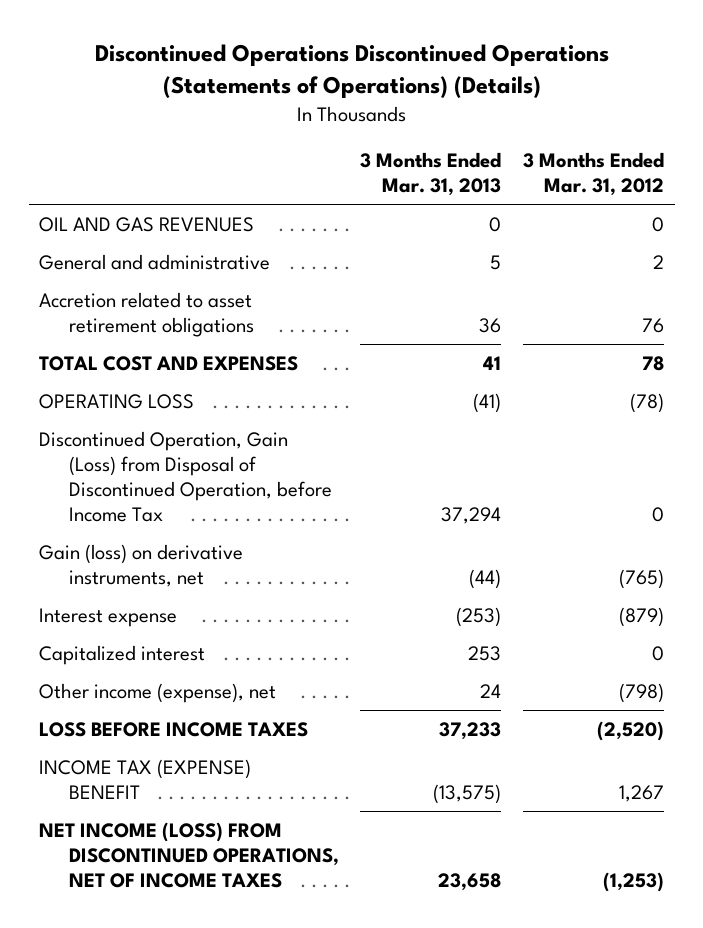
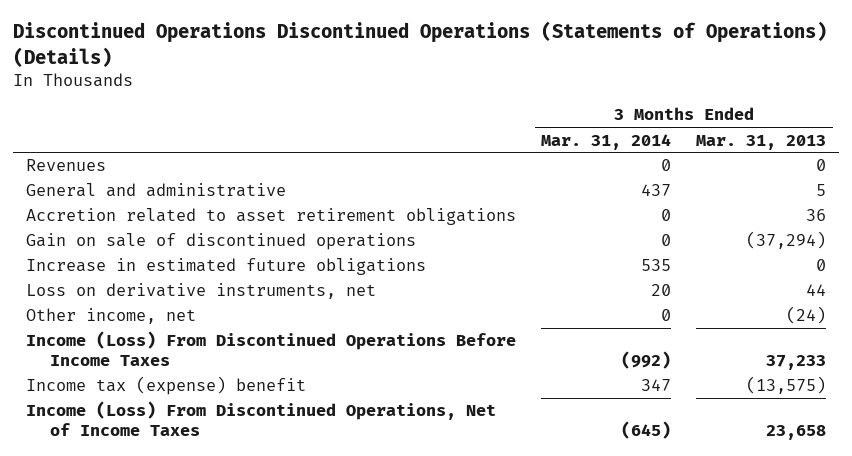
- | 3 Months Ended Mar. 31, 2013 | 3 Months Ended Mar. 31, 2012
+ | 3 Months Ended Mar. 31, 2014 | 3 Months Ended Mar. 31, 2013
- OIL AND GAS REVENUES | 0 | 0
+ Revenues | 0 | 0
- TOTAL COST AND EXPENSES | 41 | 78
- OPERATING LOSS | (41) | (78)
- Discontinued Operation, Gain (Loss) from Disposal of Discontinued Operation, before Income Tax | 37,294 | 0
- Gain (loss) on derivative instruments, net | (44) | (765)
- Interest expense | (253) | (879)
- Capitalized interest | 253 | 0
- Other income (expense), net | 24 | (798)
- LOSS BEFORE INCOME TAXES | 37,233 | (2,520)
- INCOME TAX (EXPENSE) BENEFIT | (13,575) | 1,267
- NET INCOME (LOSS) FROM DISCONTINUED OPERATIONS, NET OF INCOME TAXES | 23,658 | (1,253)
+ Gain on sale of discontinued operations | 0 | (37,294)
+ Increase in estimated future obligations | 535 | 0
+ Loss on derivative instruments, net | 20 | 44
+ Other income, net | 0 | (24)
+ Income (Loss) From Discontinued Operations Before Income Taxes | (992) | 37,233
+ Income tax (expense) benefit | 347 | (13,575)
+ Income (Loss) From Discontinued Operations, Net of Income Taxes | (645) | 23,658

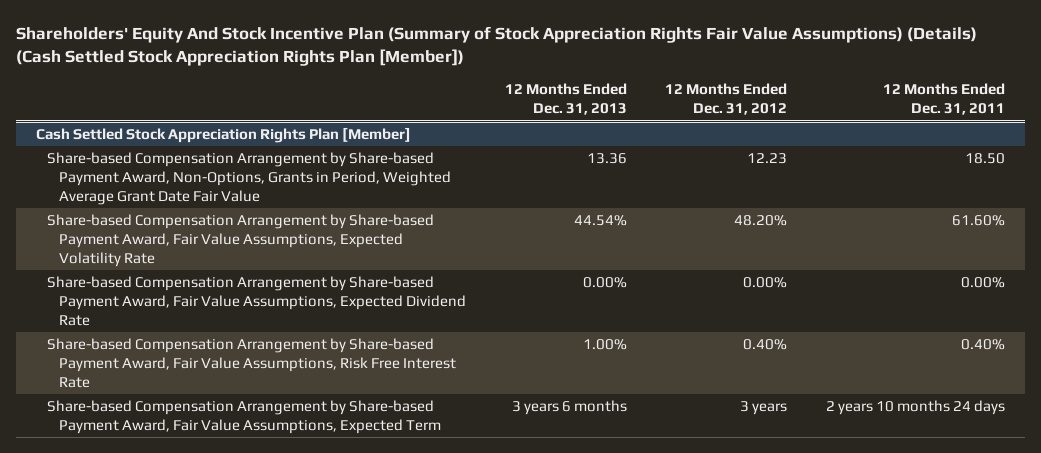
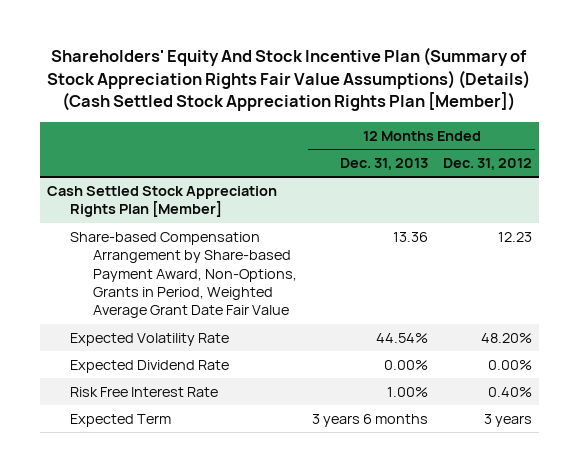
- | 12 Months Ended Dec. 31, 2013 | 12 Months Ended Dec. 31, 2012 | 12 Months Ended Dec. 31, 2011
+ | 12 Months Ended Dec. 31, 2013 | 12 Months Ended Dec. 31, 2012
@ Cash Settled Stock Appreciation Rights Plan [Member]
- Share-based Compensation Arrangement by Share-based Payment Award, Fair Value Assumptions, Expected Volatility Rate | 44.54% | 48.20% | 61.60%
- Share-based Compensation Arrangement by Share-based Payment Award, Fair Value Assumptions, Expected Dividend Rate | 0.00% | 0.00% | 0.00%
- Share-based Compensation Arrangement by Share-based Payment Award, Fair Value Assumptions, Risk Free Interest Rate | 1.00% | 0.40% | 0.40%
- Share-based Compensation Arrangement by Share-based Payment Award, Fair Value Assumptions, Expected Term | 3 years 6 months | 3 years | 2 years 10 months 24 days
+ Expected Volatility Rate | 44.54% | 48.20%
+ Expected Dividend Rate | 0.00% | 0.00%
+ Risk Free Interest Rate | 1.00% | 0.40%
+ Expected Term | 3 years 6 months | 3 years

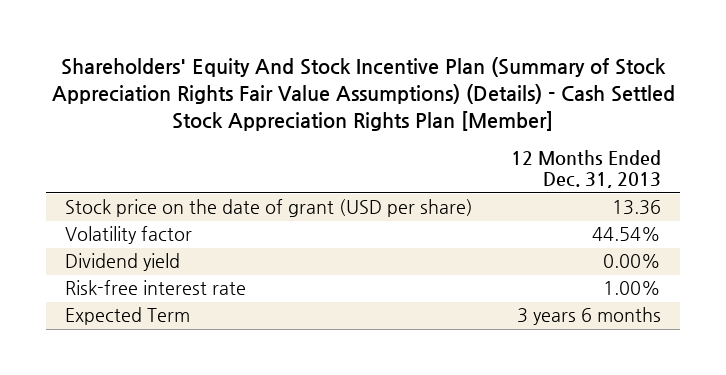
- Shareholders' Equity And Stock Incentive Plan (Summary of Stock Appreciation Rights Fair Value Assumptions) (Details) (Cash Settled Stock Appreciation Rights Plan [Member])
+ Shareholders' Equity And Stock Incentive Plan (Summary of Stock Appreciation Rights Fair Value Assumptions) (Details) - Cash Settled Stock Appreciation Rights Plan [Member]
- | 12 Months Ended Dec. 31, 2013 | 12 Months Ended Dec. 31, 2012
+ | 12 Months Ended Dec. 31, 2013
- Cash Settled Stock Appreciation Rights Plan [Member]
- Share-based Compensation Arrangement by Share-based Payment Award, Non-Options, Grants in Period, Weighted Average Grant Date Fair Value | 13.36 | 12.23
- Expected Volatility Rate | 44.54% | 48.20%
- Expected Dividend Rate | 0.00% | 0.00%
- Risk Free Interest Rate | 1.00% | 0.40%
+ Stock price on the date of grant (USD per share) | 13.36
+ Volatility factor | 44.54%
+ Dividend yield | 0.00%
+ Risk-free interest rate | 1.00%

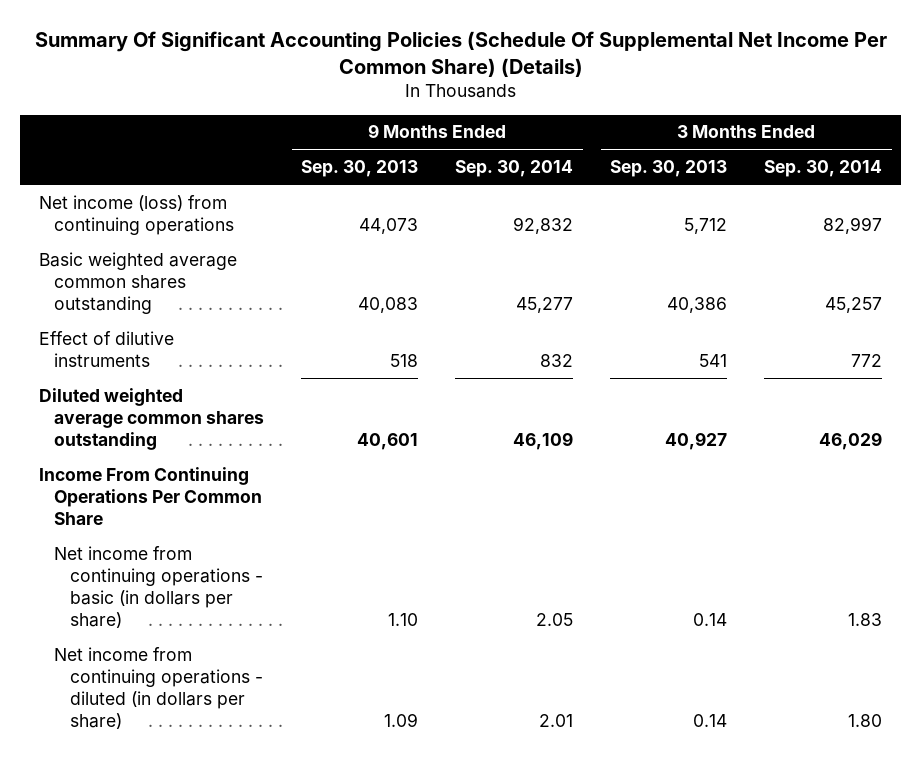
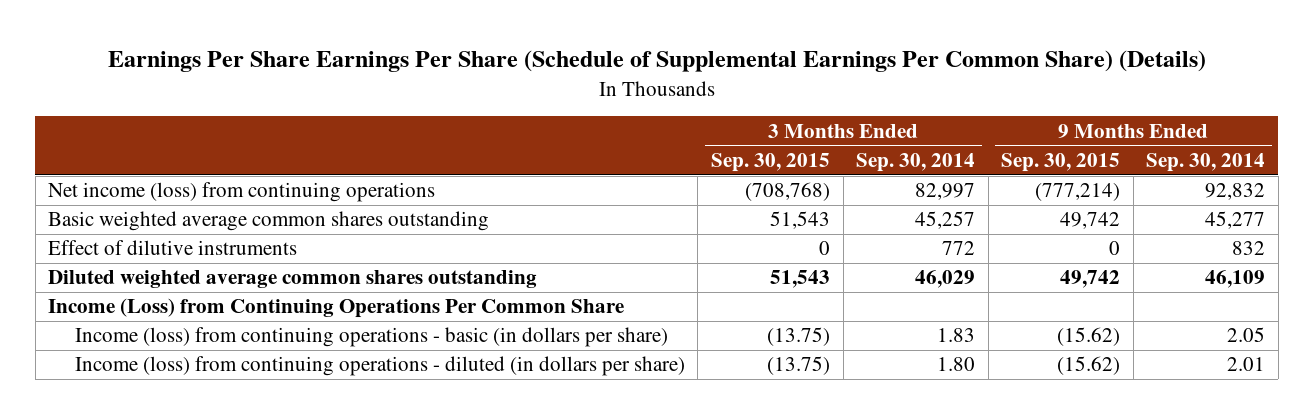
- Summary Of Significant Accounting Policies (Schedule Of Supplemental Net Income Per Common Share) (Details)
+ Earnings Per Share Earnings Per Share (Schedule of Supplemental Earnings Per Common Share) (Details)
- | 9 Months Ended Sep. 30, 2013 | 9 Months Ended Sep. 30, 2014 | 3 Months Ended Sep. 30, 2013 | 3 Months Ended Sep. 30, 2014
+ | 3 Months Ended Sep. 30, 2015 | 3 Months Ended Sep. 30, 2014 | 9 Months Ended Sep. 30, 2015 | 9 Months Ended Sep. 30, 2014
- Income From Continuing Operations Per Common Share
- Net income from continuing operations - basic (in dollars per share) | 1.10 | 2.05 | 0.14 | 1.83
- Net income from continuing operations - diluted (in dollars per share) | 1.09 | 2.01 | 0.14 | 1.80
+ Income (Loss) from Continuing Operations Per Common Share
+ Income (loss) from continuing operations - basic (in dollars per share) | (13.75) | 1.83 | (15.62) | 2.05
+ Income (loss) from continuing operations - diluted (in dollars per share) | (13.75) | 1.80 | (15.62) | 2.01

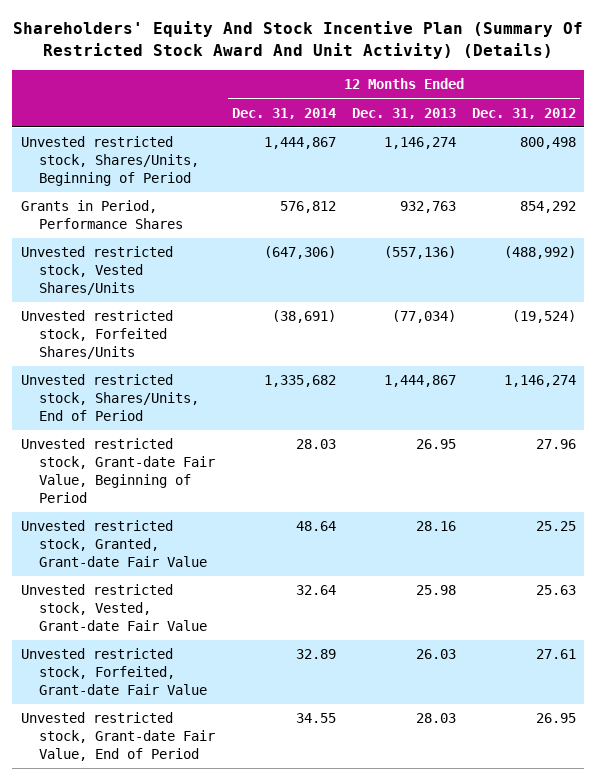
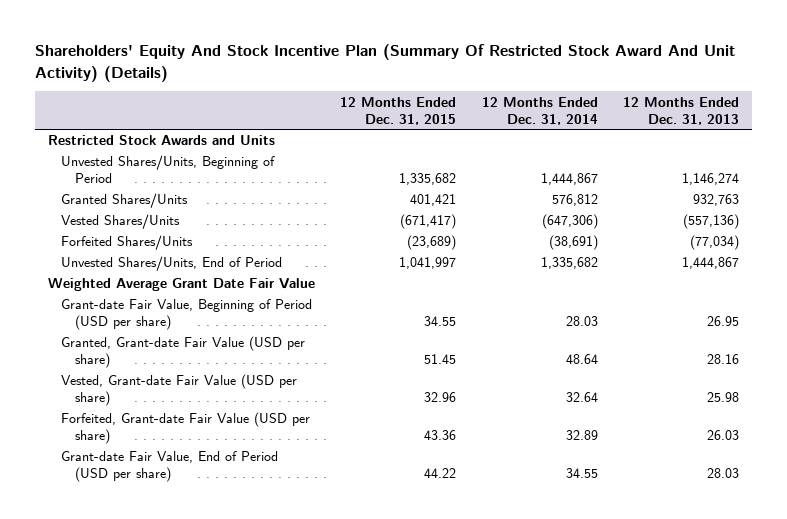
- | 12 Months Ended Dec. 31, 2014 | 12 Months Ended Dec. 31, 2013 | 12 Months Ended Dec. 31, 2012
+ | 12 Months Ended Dec. 31, 2015 | 12 Months Ended Dec. 31, 2014 | 12 Months Ended Dec. 31, 2013
- Unvested restricted stock, Shares/Units, Beginning of Period | 1,444,867 | 1,146,274 | 800,498
- Grants in Period, Performance Shares | 576,812 | 932,763 | 854,292
- Unvested restricted stock, Vested Shares/Units | (647,306) | (557,136) | (488,992)
- Unvested restricted stock, Forfeited Shares/Units | (38,691) | (77,034) | (19,524)
- Unvested restricted stock, Shares/Units, End of Period | 1,335,682 | 1,444,867 | 1,146,274
- Unvested restricted stock, Grant-date Fair Value, Beginning of Period | 28.03 | 26.95 | 27.96
- Unvested restricted stock, Granted, Grant-date Fair Value | 48.64 | 28.16 | 25.25
- Unvested restricted stock, Vested, Grant-date Fair Value | 32.64 | 25.98 | 25.63
- Unvested restricted stock, Forfeited, Grant-date Fair Value | 32.89 | 26.03 | 27.61
- Unvested restricted stock, Grant-date Fair Value, End of Period | 34.55 | 28.03 | 26.95
+ Restricted Stock Awards and Units
+ Unvested Shares/Units, Beginning of Period | 1,335,682 | 1,444,867 | 1,146,274
+ Granted Shares/Units | 401,421 | 576,812 | 932,763
+ Vested Shares/Units | (671,417) | (647,306) | (557,136)
+ Forfeited Shares/Units | (23,689) | (38,691) | (77,034)
+ Unvested Shares/Units, End of Period | 1,041,997 | 1,335,682 | 1,444,867
+ Weighted Average Grant Date Fair Value
+ Grant-date Fair Value, Beginning of Period (USD per share) | 34.55 | 28.03 | 26.95
+ Granted, Grant-date Fair Value (USD per share) | 51.45 | 48.64 | 28.16
+ Vested, Grant-date Fair Value (USD per share) | 32.96 | 32.64 | 25.98
+ Forfeited, Grant-date Fair Value (USD per share) | 43.36 | 32.89 | 26.03
+ Grant-date Fair Value, End of Period (USD per share) | 44.22 | 34.55 | 28.03

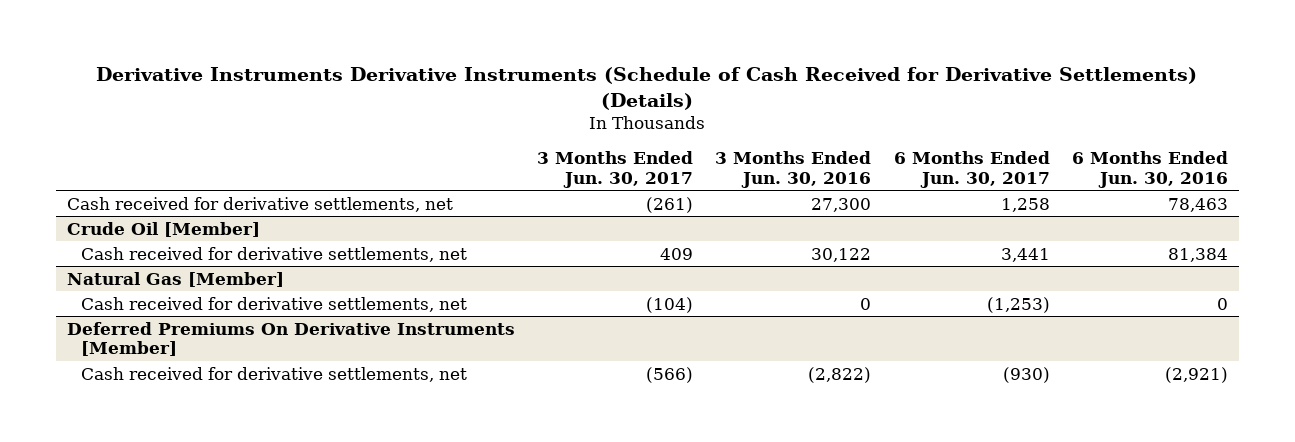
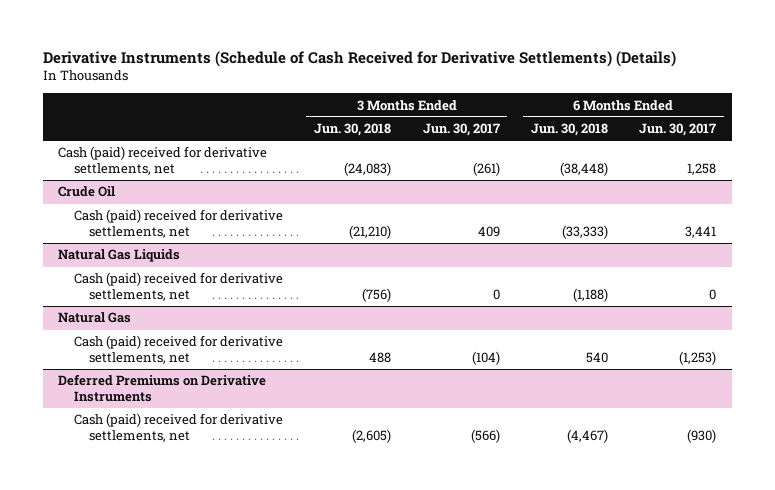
- Derivative Instruments Derivative Instruments (Schedule of Cash Received for Derivative Settlements) (Details)
+ Derivative Instruments (Schedule of Cash Received for Derivative Settlements) (Details)
- | 3 Months Ended Jun. 30, 2017 | 3 Months Ended Jun. 30, 2016 | 6 Months Ended Jun. 30, 2017 | 6 Months Ended Jun. 30, 2016
+ | 3 Months Ended Jun. 30, 2018 | 3 Months Ended Jun. 30, 2017 | 6 Months Ended Jun. 30, 2018 | 6 Months Ended Jun. 30, 2017
- Cash received for derivative settlements, net | (261) | 27,300 | 1,258 | 78,463
- Crude Oil [Member]
- Cash received for derivative settlements, net | 409 | 30,122 | 3,441 | 81,384
- Natural Gas [Member]
- Cash received for derivative settlements, net | (104) | 0 | (1,253) | 0
- Deferred Premiums On Derivative Instruments [Member]
- Cash received for derivative settlements, net | (566) | (2,822) | (930) | (2,921)
+ Cash (paid) received for derivative settlements, net | (24,083) | (261) | (38,448) | 1,258
+ Crude Oil
+ Cash (paid) received for derivative settlements, net | (21,210) | 409 | (33,333) | 3,441
+ Natural Gas Liquids
+ Cash (paid) received for derivative settlements, net | (756) | 0 | (1,188) | 0
+ Natural Gas
+ Cash (paid) received for derivative settlements, net | 488 | (104) | 540 | (1,253)
+ Deferred Premiums on Derivative Instruments
+ Cash (paid) received for derivative settlements, net | (2,605) | (566) | (4,467) | (930)

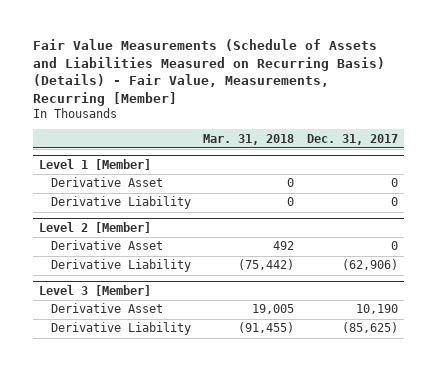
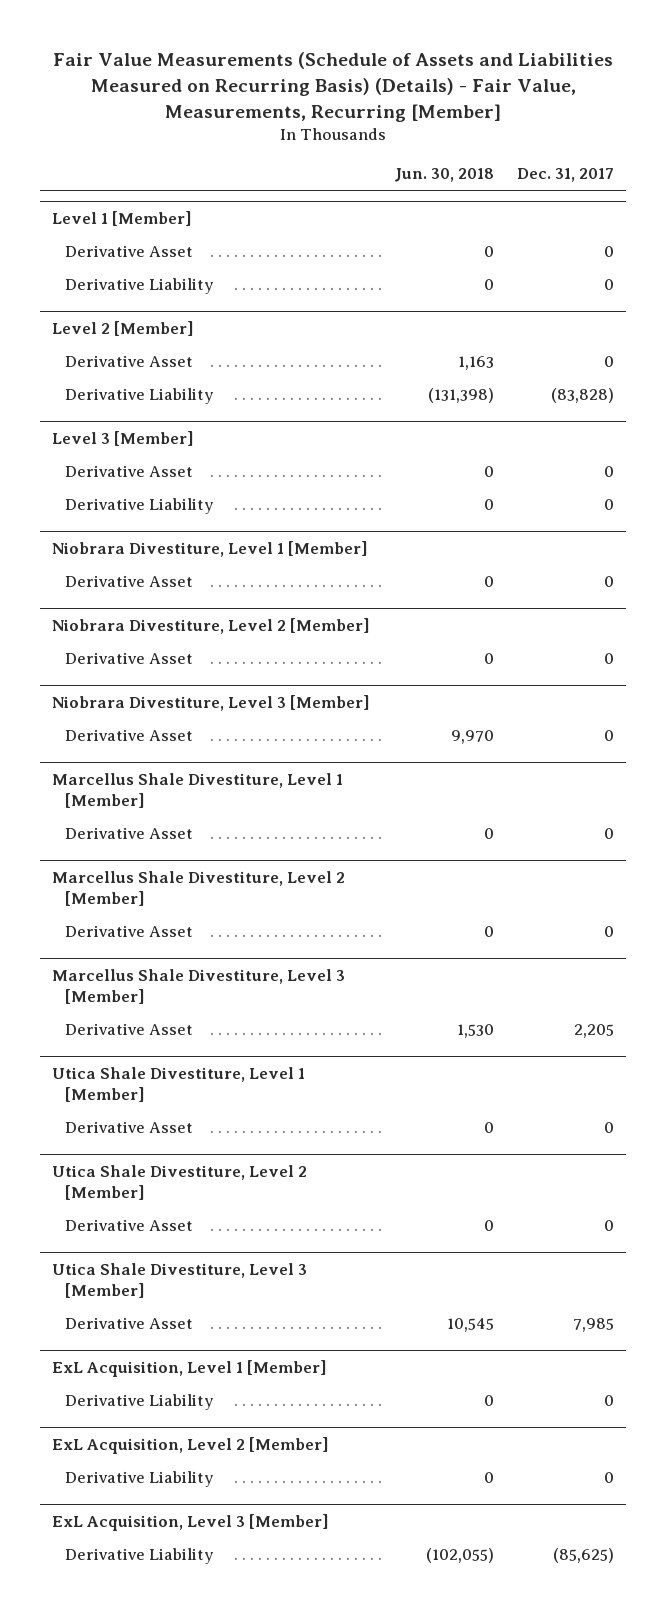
- | Mar. 31, 2018 | Dec. 31, 2017
+ | Jun. 30, 2018 | Dec. 31, 2017
@ Level 2 [Member]
- Derivative Liability | (75,442) | (62,906)
+ Derivative Liability | (131,398) | (83,828)
@ Level 3 [Member]
- Derivative Asset | 19,005 | 10,190
+ Derivative Asset | 0 | 0
+ Derivative Liability | 0 | 0
+ Niobrara Divestiture, Level 1 [Member]
+ Derivative Asset | 0 | 0
+ Niobrara Divestiture, Level 2 [Member]
+ Derivative Asset | 0 | 0
+ Niobrara Divestiture, Level 3 [Member]
+ Derivative Asset | 9,970 | 0
+ Marcellus Shale Divestiture, Level 1 [Member]
+ Derivative Asset | 0 | 0
+ Marcellus Shale Divestiture, Level 2 [Member]
+ Derivative Asset | 0 | 0
+ Marcellus Shale Divestiture, Level 3 [Member]
+ Derivative Asset | 1,530 | 2,205
+ Utica Shale Divestiture, Level 1 [Member]
+ Derivative Asset | 0 | 0
+ Utica Shale Divestiture, Level 2 [Member]
+ Derivative Asset | 0 | 0
+ Utica Shale Divestiture, Level 3 [Member]
+ Derivative Asset | 10,545 | 7,985
+ ExL Acquisition, Level 1 [Member]
+ Derivative Liability | 0 | 0
+ ExL Acquisition, Level 2 [Member]
+ Derivative Liability | 0 | 0
+ ExL Acquisition, Level 3 [Member]

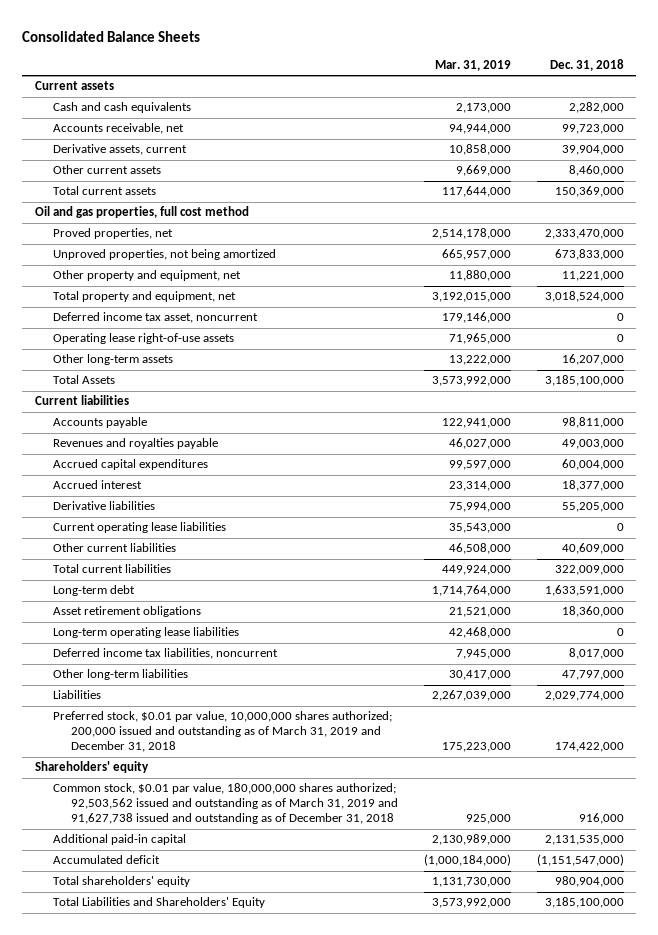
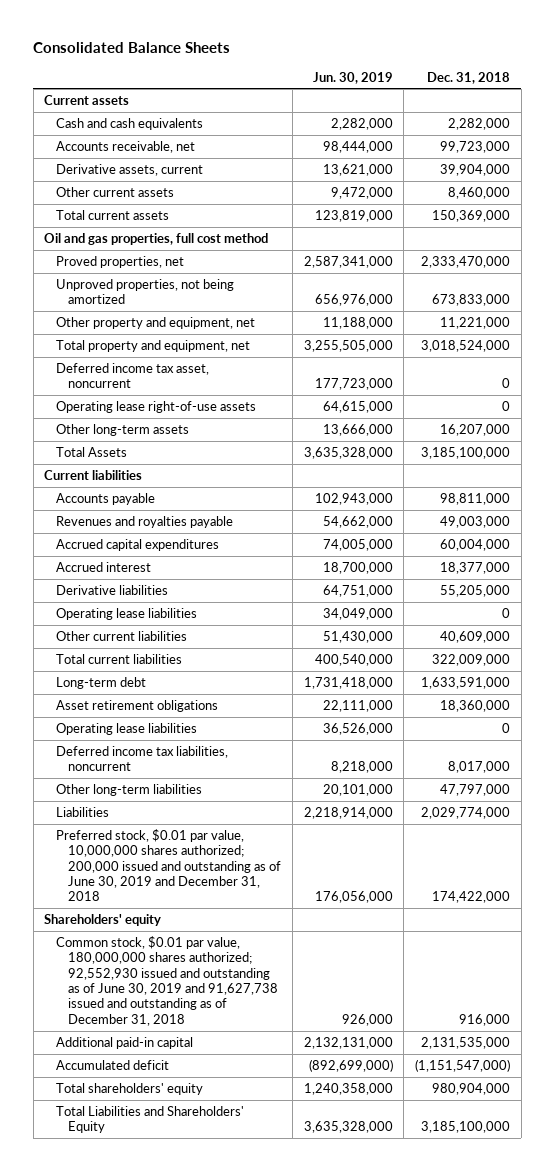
- | Mar. 31, 2019 | Dec. 31, 2018
+ | Jun. 30, 2019 | Dec. 31, 2018
- Current operating lease liabilities | 35,543,000 | 0
+ Operating lease liabilities | 34,049,000 | 0
- Long-term operating lease liabilities | 42,468,000 | 0
+ Operating lease liabilities | 36,526,000 | 0
- Preferred stock, $0.01 par value, 10,000,000 shares authorized; 200,000 issued and outstanding as of March 31, 2019 and December 31, 2018 | 175,223,000 | 174,422,000
+ Preferred stock, $0.01 par value, 10,000,000 shares authorized; 200,000 issued and outstanding as of June 30, 2019 and December 31, 2018 | 176,056,000 | 174,422,000
- Common stock, $0.01 par value, 180,000,000 shares authorized; 92,503,562 issued and outstanding as of March 31, 2019 and 91,627,738 issued and outstanding as of December 31, 2018 | 925,000 | 916,000
+ Common stock, $0.01 par value, 180,000,000 shares authorized; 92,552,930 issued and outstanding as of June 30, 2019 and 91,627,738 issued and outstanding as of December 31, 2018 | 926,000 | 916,000

